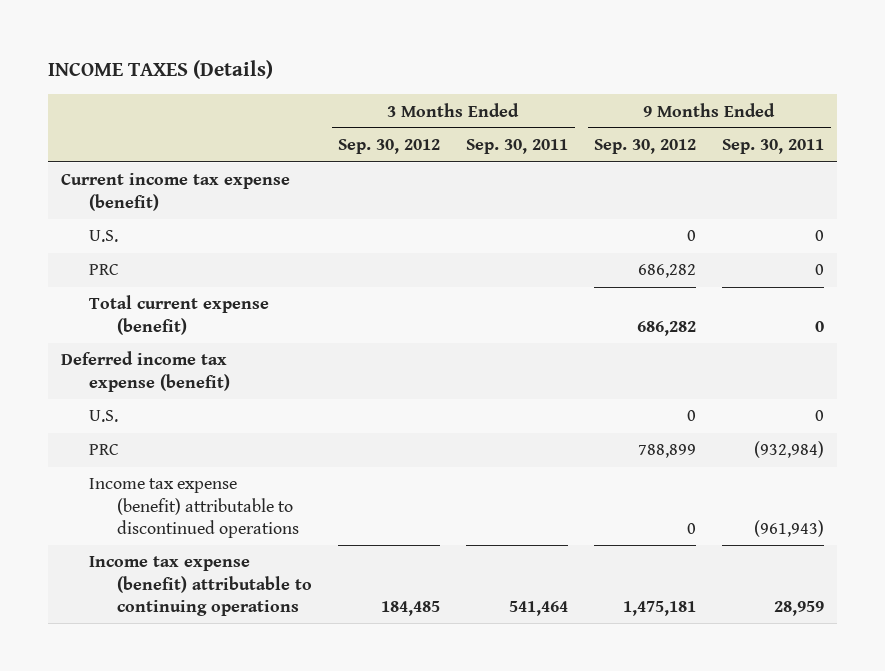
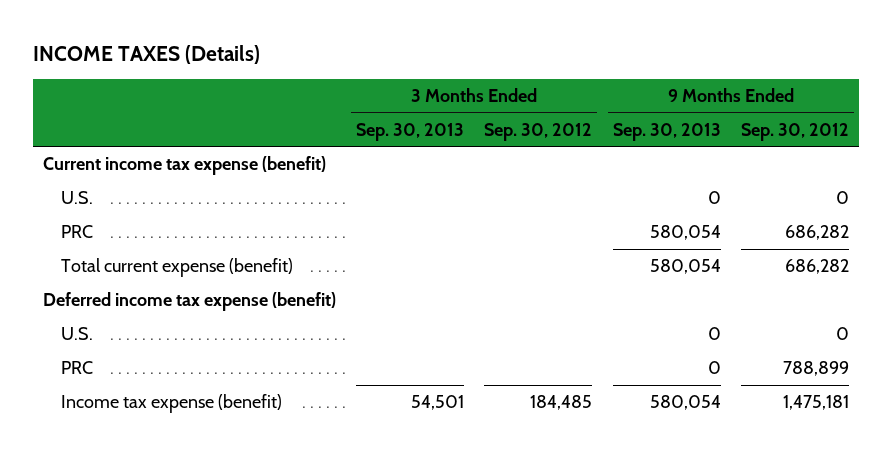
- | 3 Months Ended Sep. 30, 2012 | 3 Months Ended Sep. 30, 2011 | 9 Months Ended Sep. 30, 2012 | 9 Months Ended Sep. 30, 2011
+ | 3 Months Ended Sep. 30, 2013 | 3 Months Ended Sep. 30, 2012 | 9 Months Ended Sep. 30, 2013 | 9 Months Ended Sep. 30, 2012
- Income tax expense (benefit) attributable to discontinued operations | | | 0 | (961,943)
- Income tax expense (benefit) attributable to continuing operations | 184,485 | 541,464 | 1,475,181 | 28,959
+ Income tax expense (benefit) | 54,501 | 184,485 | 580,054 | 1,475,181

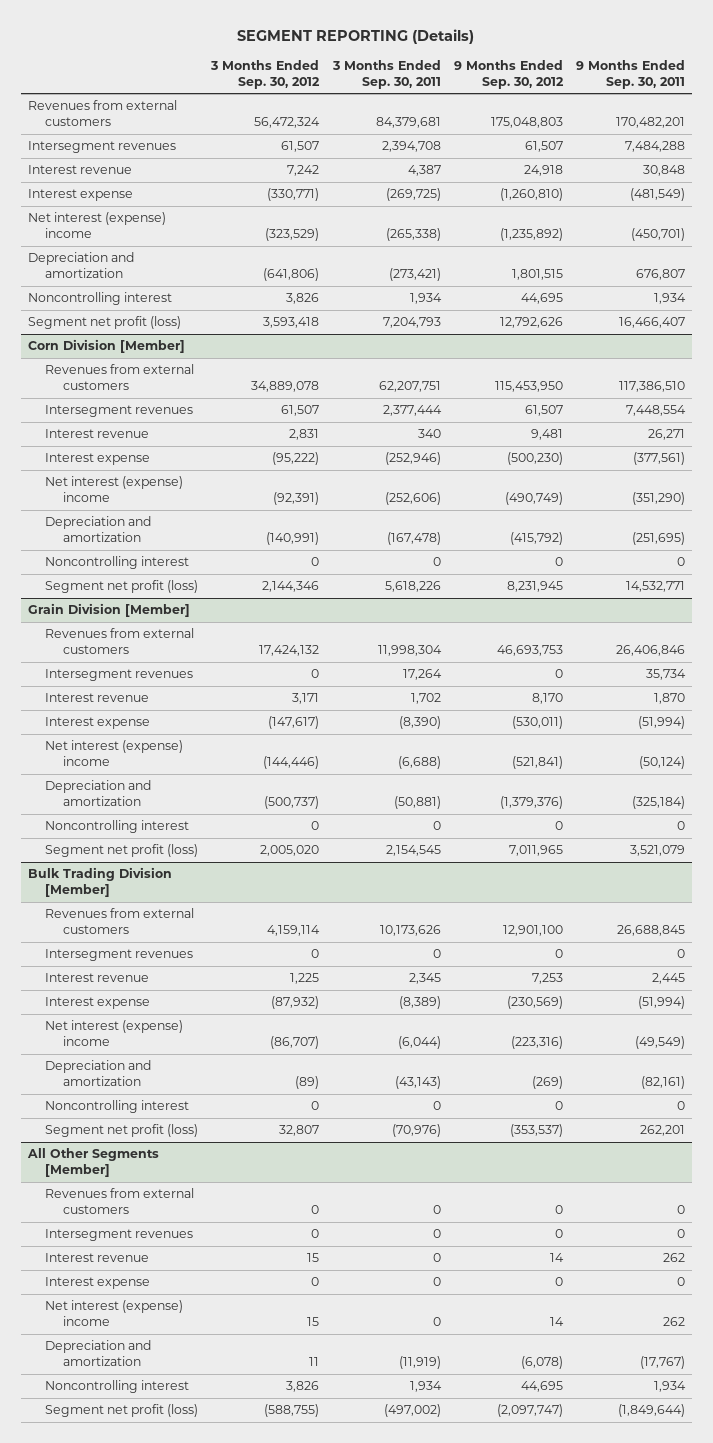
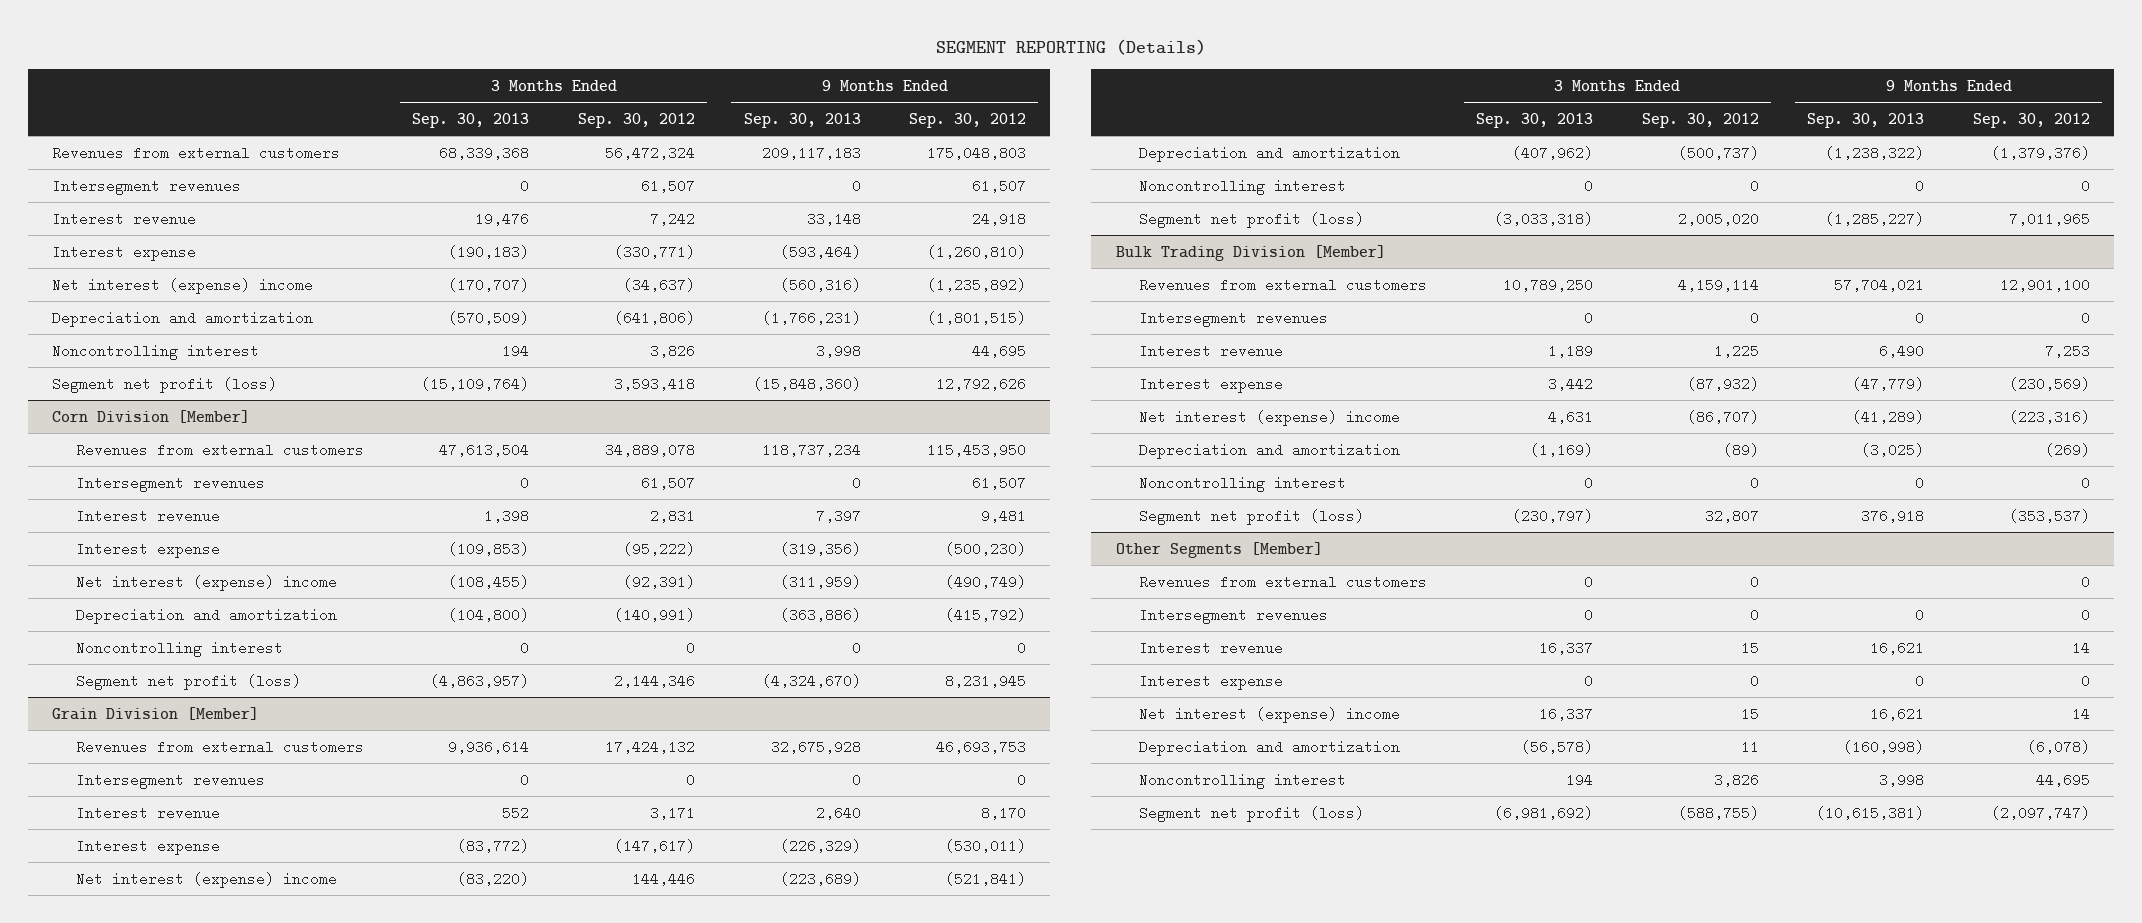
- | 3 Months Ended Sep. 30, 2012 | 3 Months Ended Sep. 30, 2011 | 9 Months Ended Sep. 30, 2012 | 9 Months Ended Sep. 30, 2011
+ | 3 Months Ended Sep. 30, 2013 | 3 Months Ended Sep. 30, 2012 | 9 Months Ended Sep. 30, 2013 | 9 Months Ended Sep. 30, 2012
- Net interest (expense) income | (323,529) | (265,338) | (1,235,892) | (450,701)
- Depreciation and amortization | (641,806) | (273,421) | 1,801,515 | 676,807
+ Net interest (expense) income | (170,707) | (34,637) | (560,316) | (1,235,892)
+ Depreciation and amortization | (570,509) | (641,806) | (1,766,231) | (1,801,515)
@ Grain Division [Member]
- Net interest (expense) income | (144,446) | (6,688) | (521,841) | (50,124)
+ Net interest (expense) income | (83,220) | 144,446 | (223,689) | (521,841)
- All Other Segments [Member]
+ Other Segments [Member]

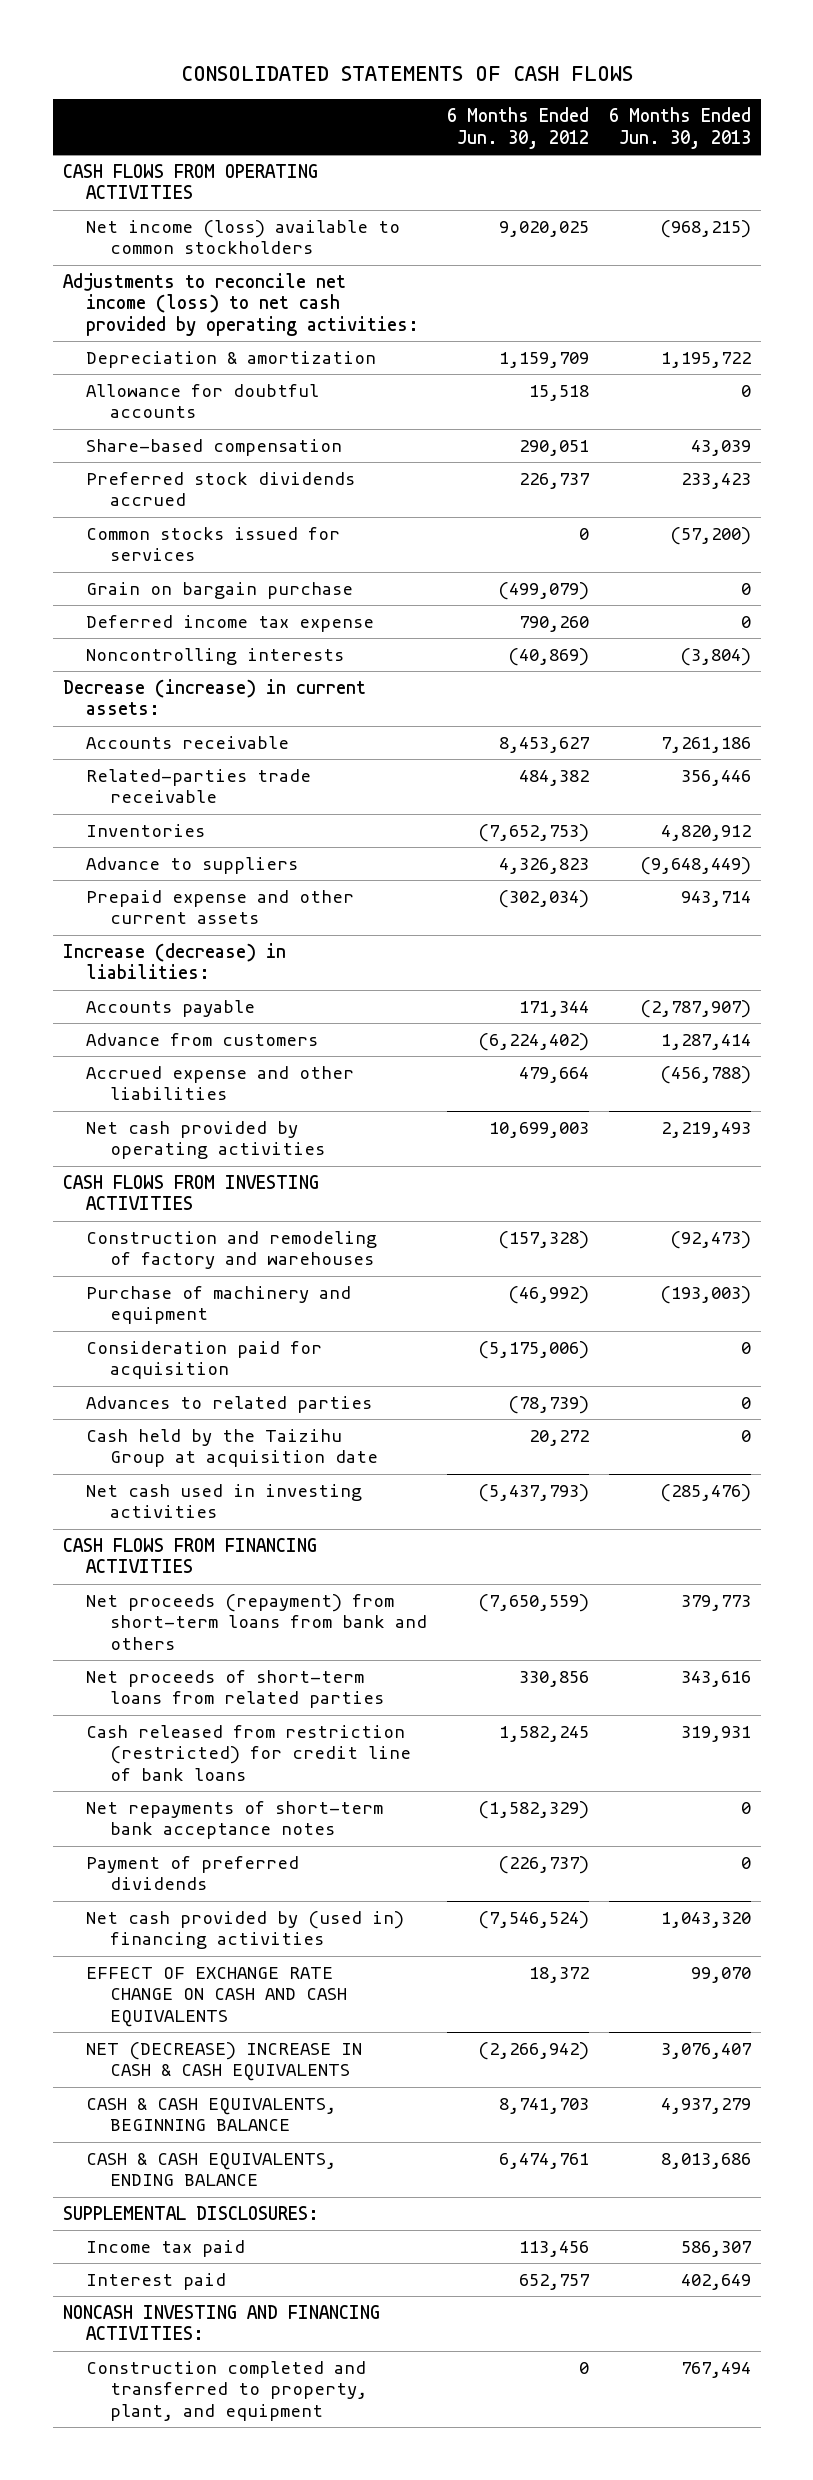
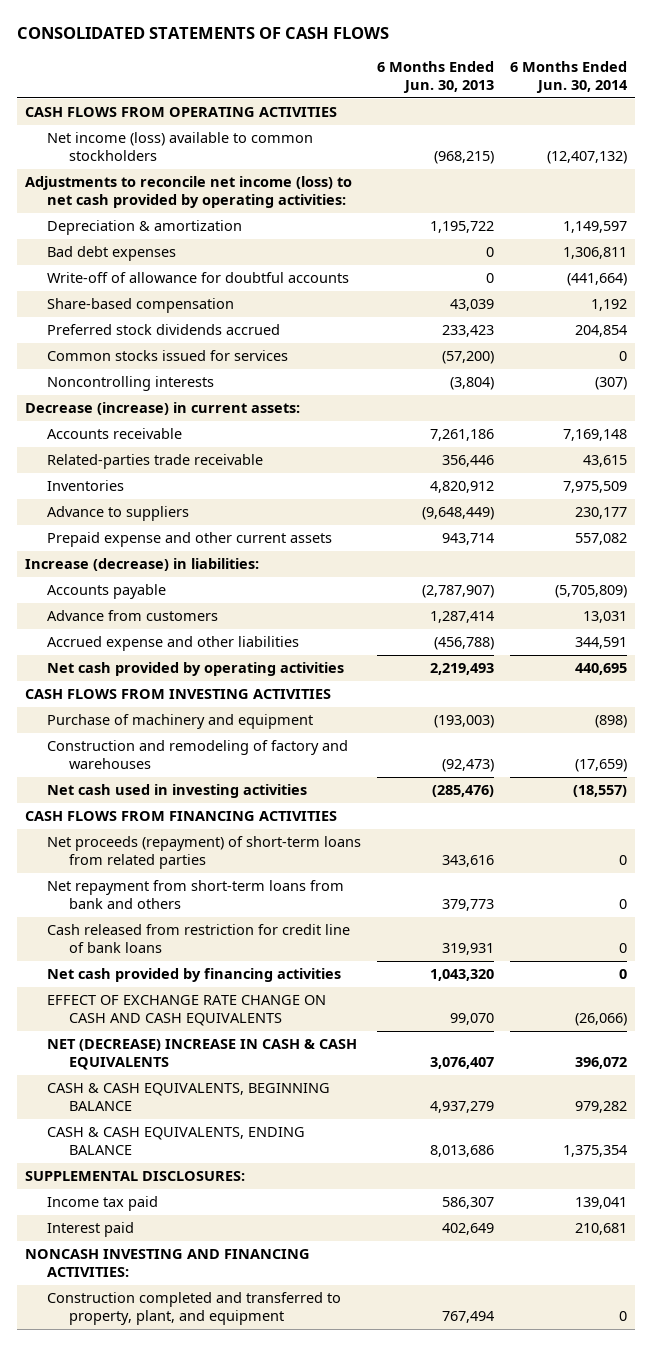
- | 6 Months Ended Jun. 30, 2012 | 6 Months Ended Jun. 30, 2013
+ | 6 Months Ended Jun. 30, 2013 | 6 Months Ended Jun. 30, 2014
- Allowance for doubtful accounts | 15,518 | 0
+ Bad debt expenses | 0 | 1,306,811
+ Write-off of allowance for doubtful accounts | 0 | (441,664)
- Grain on bargain purchase | (499,079) | 0
- Deferred income tax expense | 790,260 | 0
- Consideration paid for acquisition | (5,175,006) | 0
- Advances to related parties | (78,739) | 0
- Cash held by the Taizihu Group at acquisition date | 20,272 | 0
moved down: Construction and remodeling of factory and warehouses | (92,473) | (17,659)
- Net proceeds (repayment) from short-term loans from bank and others | (7,650,559) | 379,773
- Net proceeds of short-term loans from related parties | 330,856 | 343,616
- Cash released from restriction (restricted) for credit line of bank loans | 1,582,245 | 319,931
- Net repayments of short-term bank acceptance notes | (1,582,329) | 0
- Payment of preferred dividends | (226,737) | 0
- Net cash provided by (used in) financing activities | (7,546,524) | 1,043,320
+ Net proceeds (repayment) of short-term loans from related parties | 343,616 | 0
+ Net repayment from short-term loans from bank and others | 379,773 | 0
+ Cash released from restriction for credit line of bank loans | 319,931 | 0
+ Net cash provided by financing activities | 1,043,320 | 0

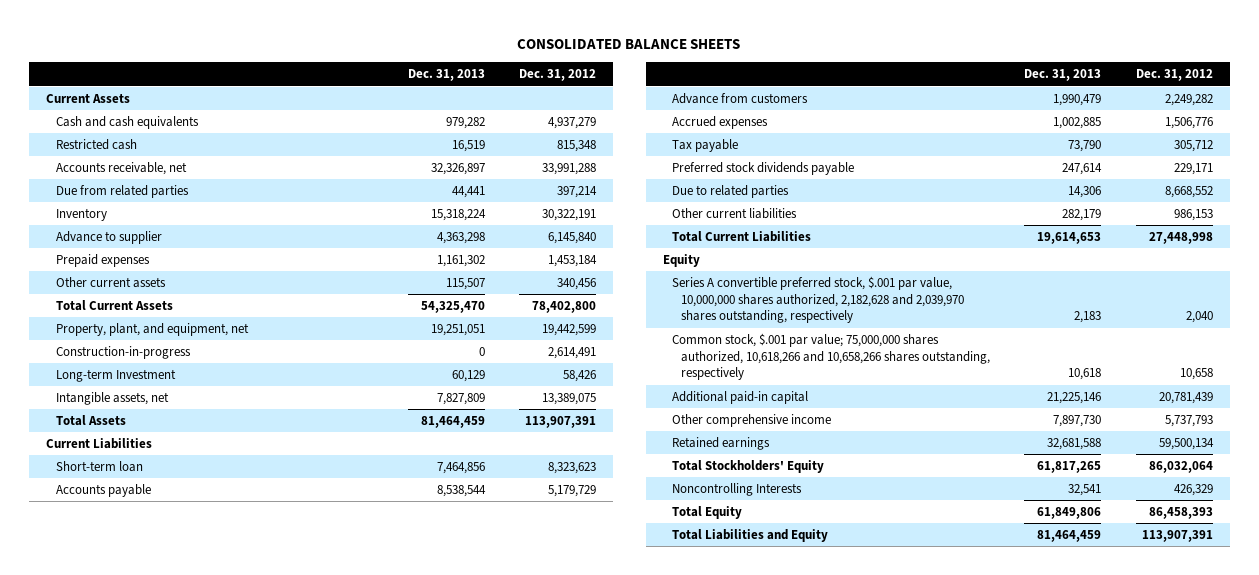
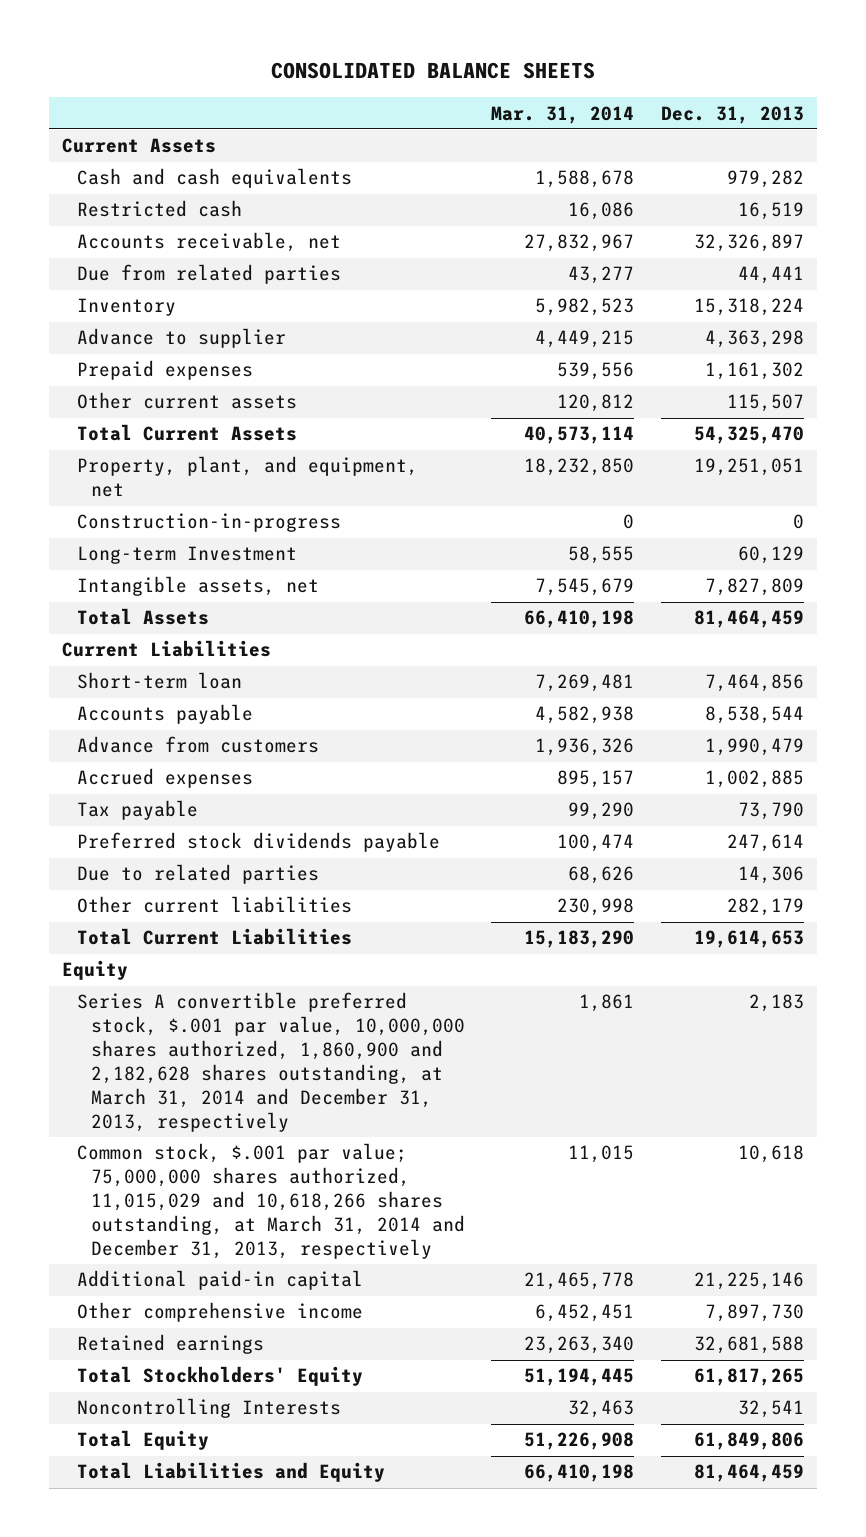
- | Dec. 31, 2013 | Dec. 31, 2012
+ | Mar. 31, 2014 | Dec. 31, 2013
- Series A convertible preferred stock, $.001 par value, 10,000,000 shares authorized, 2,182,628 and 2,039,970 shares outstanding, respectively | 2,183 | 2,040
- Common stock, $.001 par value; 75,000,000 shares authorized, 10,618,266 and 10,658,266 shares outstanding, respectively | 10,618 | 10,658
+ Series A convertible preferred stock, $.001 par value, 10,000,000 shares authorized, 1,860,900 and 2,182,628 shares outstanding, at March 31, 2014 and December 31, 2013, respectively | 1,861 | 2,183
+ Common stock, $.001 par value; 75,000,000 shares authorized, 11,015,029 and 10,618,266 shares outstanding, at March 31, 2014 and December 31, 2013, respectively | 11,015 | 10,618

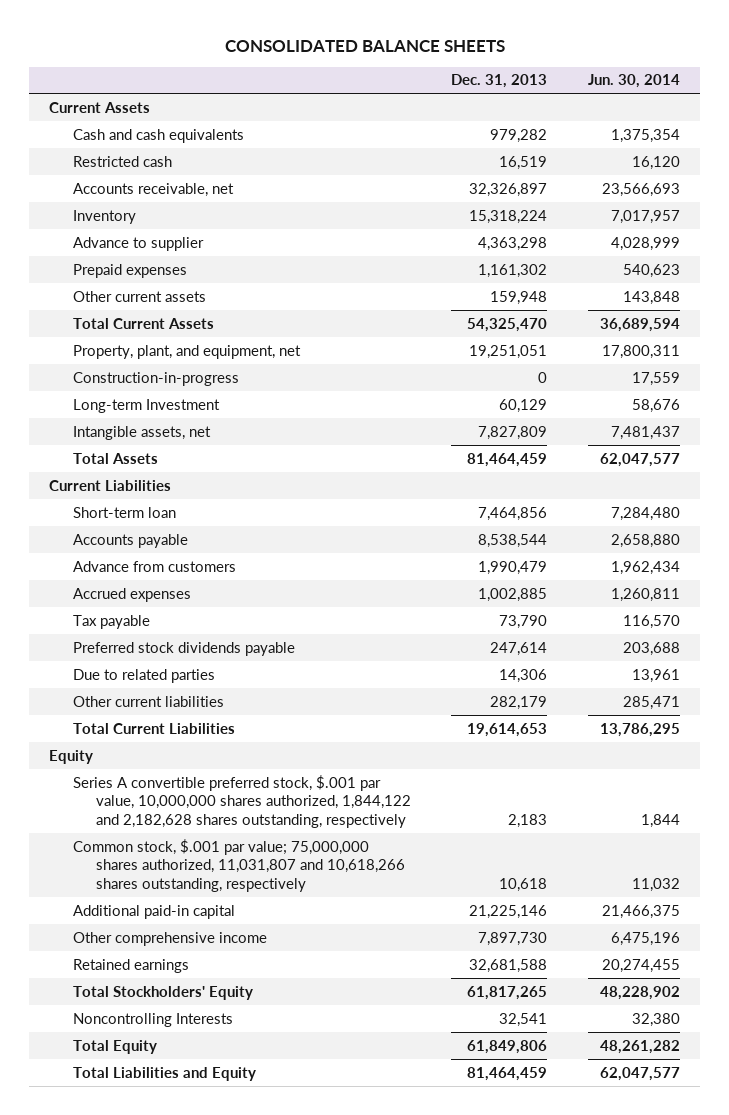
- | Mar. 31, 2014 | Dec. 31, 2013
+ | Dec. 31, 2013 | Jun. 30, 2014
- Due from related parties | 43,277 | 44,441
- Other current assets | 120,812 | 115,507
+ Other current assets | 159,948 | 143,848
- Series A convertible preferred stock, $.001 par value, 10,000,000 shares authorized, 1,860,900 and 2,182,628 shares outstanding, at March 31, 2014 and December 31, 2013, respectively | 1,861 | 2,183
- Common stock, $.001 par value; 75,000,000 shares authorized, 11,015,029 and 10,618,266 shares outstanding, at March 31, 2014 and December 31, 2013, respectively | 11,015 | 10,618
+ Series A convertible preferred stock, $.001 par value, 10,000,000 shares authorized, 1,844,122 and 2,182,628 shares outstanding, respectively | 2,183 | 1,844
+ Common stock, $.001 par value; 75,000,000 shares authorized, 11,031,807 and 10,618,266 shares outstanding, respectively | 10,618 | 11,032

